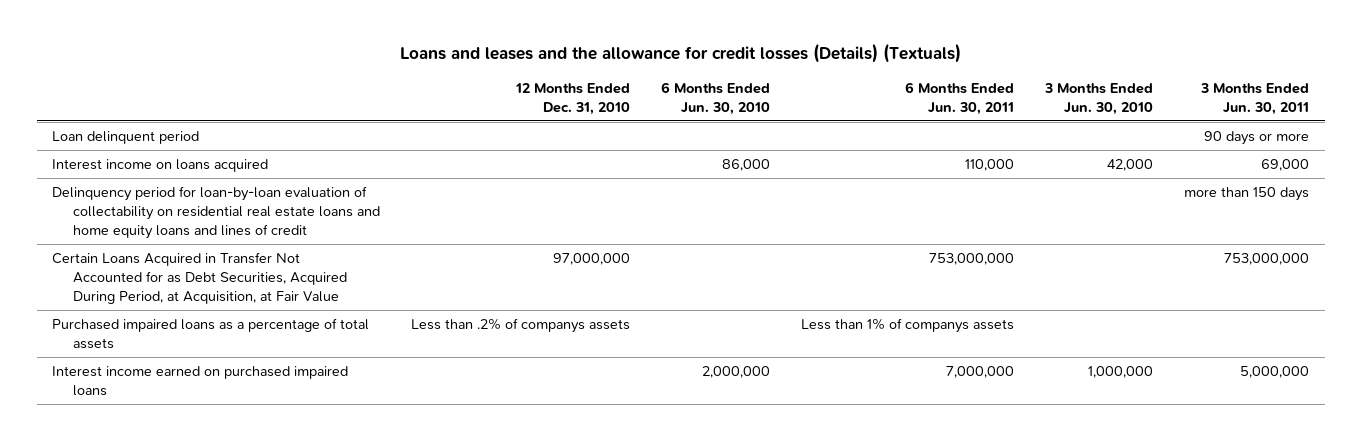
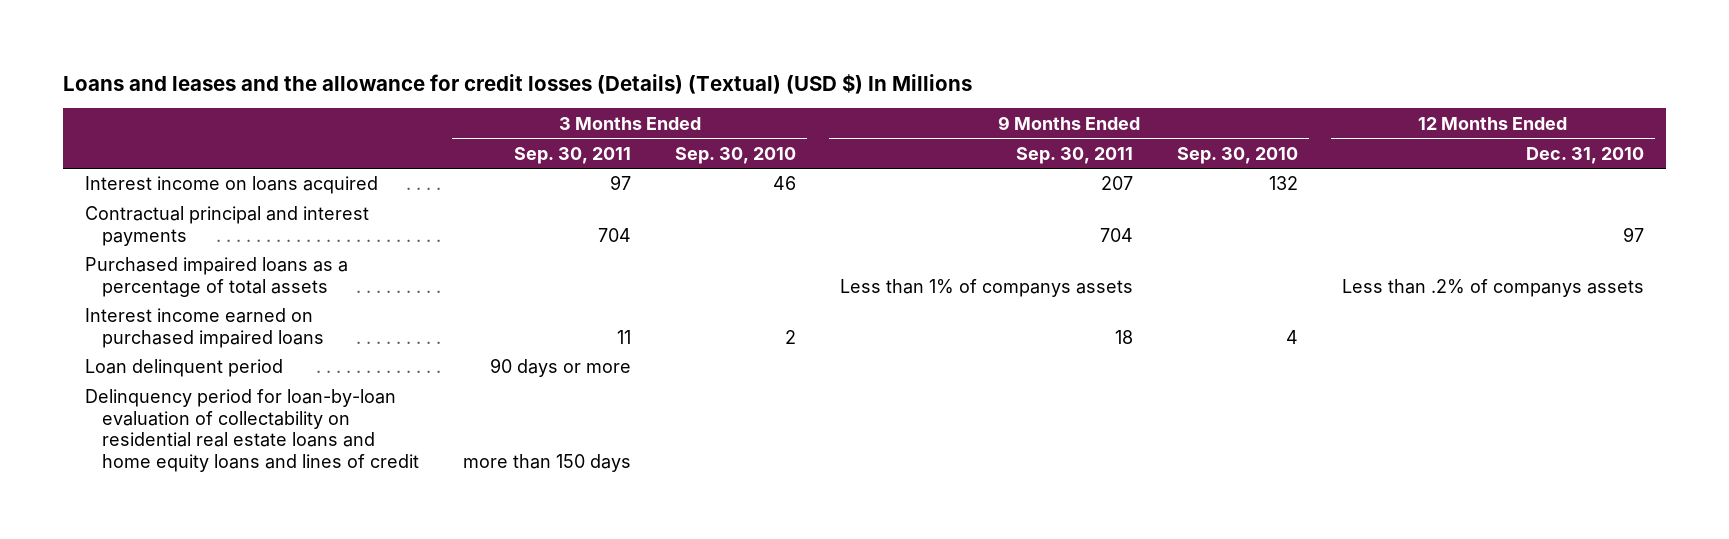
- Loans and leases and the allowance for credit losses (Details) (Textuals)
+ Loans and leases and the allowance for credit losses (Details) (Textual) (USD $) In Millions
- | 12 Months Ended Dec. 31, 2010 | 6 Months Ended Jun. 30, 2010 | 6 Months Ended Jun. 30, 2011 | 3 Months Ended Jun. 30, 2010 | 3 Months Ended Jun. 30, 2011
+ | 3 Months Ended Sep. 30, 2011 | 3 Months Ended Sep. 30, 2010 | 9 Months Ended Sep. 30, 2011 | 9 Months Ended Sep. 30, 2010 | 12 Months Ended Dec. 31, 2010
- Certain Loans Acquired in Transfer Not Accounted for as Debt Securities, Acquired During Period, at Acquisition, at Fair Value | 97,000,000 | | 753,000,000 | | 753,000,000
+ Contractual principal and interest payments | 704 | | 704 | | 97
moved down: Loan delinquent period | 90 days or more | | | |
moved down: Delinquency period for loan-by-loan evaluation of collectability on residential real estate loans and home equity loans and lines of credit | more than 150 days | | | |

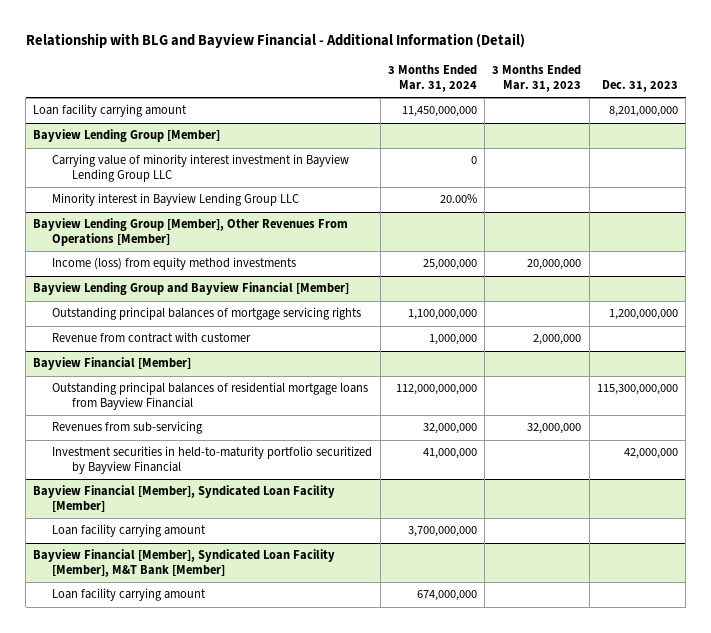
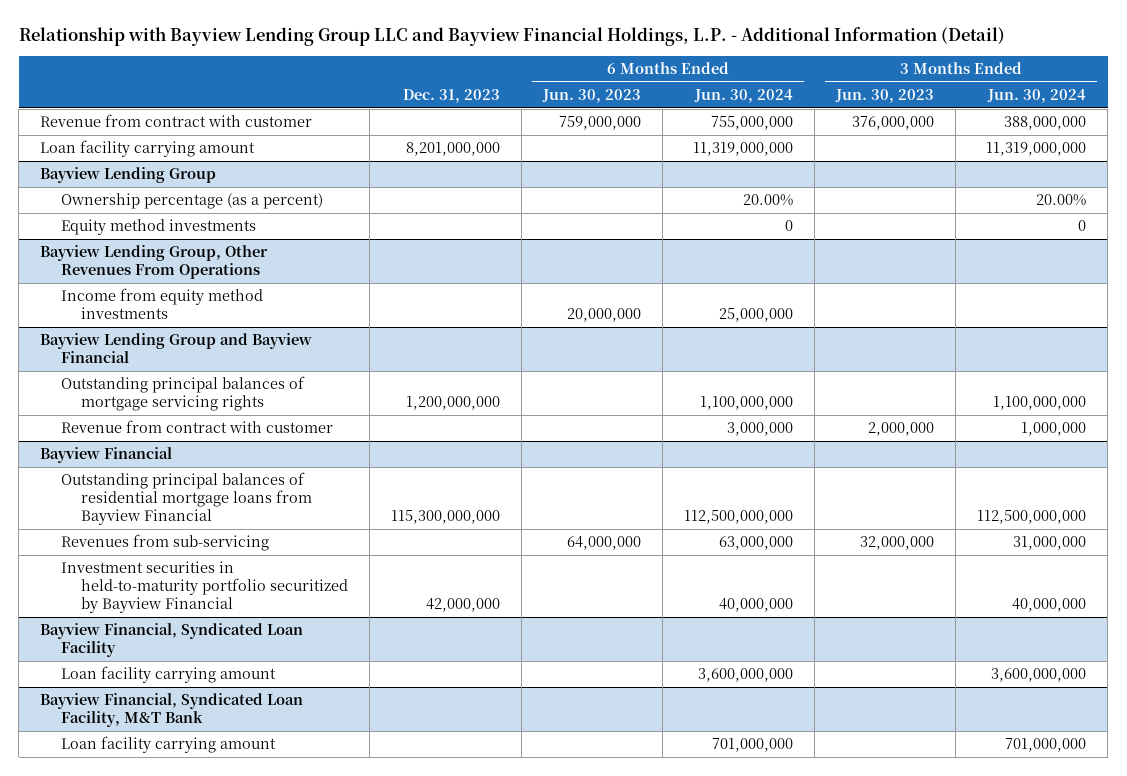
- Relationship with BLG and Bayview Financial - Additional Information (Detail)
+ Relationship with Bayview Lending Group LLC and Bayview Financial Holdings, L.P. - Additional Information (Detail)
- | 3 Months Ended Mar. 31, 2024 | 3 Months Ended Mar. 31, 2023 | Dec. 31, 2023
+ | Dec. 31, 2023 | 6 Months Ended Jun. 30, 2023 | 6 Months Ended Jun. 30, 2024 | 3 Months Ended Jun. 30, 2023 | 3 Months Ended Jun. 30, 2024
+ Revenue from contract with customer | | 759,000,000 | 755,000,000 | 376,000,000 | 388,000,000
- Bayview Lending Group [Member]
- Carrying value of minority interest investment in Bayview Lending Group LLC | 0 | |
- Minority interest in Bayview Lending Group LLC | 20.00% | |
- Bayview Lending Group [Member], Other Revenues From Operations [Member]
- Income (loss) from equity method investments | 25,000,000 | 20,000,000 |
- Bayview Lending Group and Bayview Financial [Member]
+ Bayview Lending Group
+ Ownership percentage (as a percent) | | | 20.00% | | 20.00%
+ Equity method investments | | | 0 | | 0
+ Bayview Lending Group, Other Revenues From Operations
+ Income from equity method investments | | 20,000,000 | 25,000,000 | |
+ Bayview Lending Group and Bayview Financial
- Bayview Financial [Member]
+ Bayview Financial
- Bayview Financial [Member], Syndicated Loan Facility [Member]
+ Bayview Financial, Syndicated Loan Facility
- Bayview Financial [Member], Syndicated Loan Facility [Member], M&T Bank [Member]
+ Bayview Financial, Syndicated Loan Facility, M&T Bank

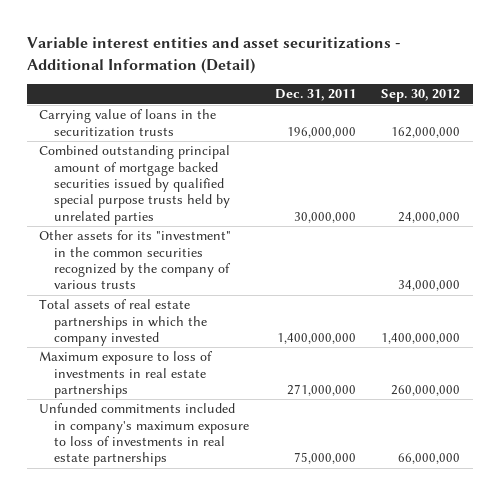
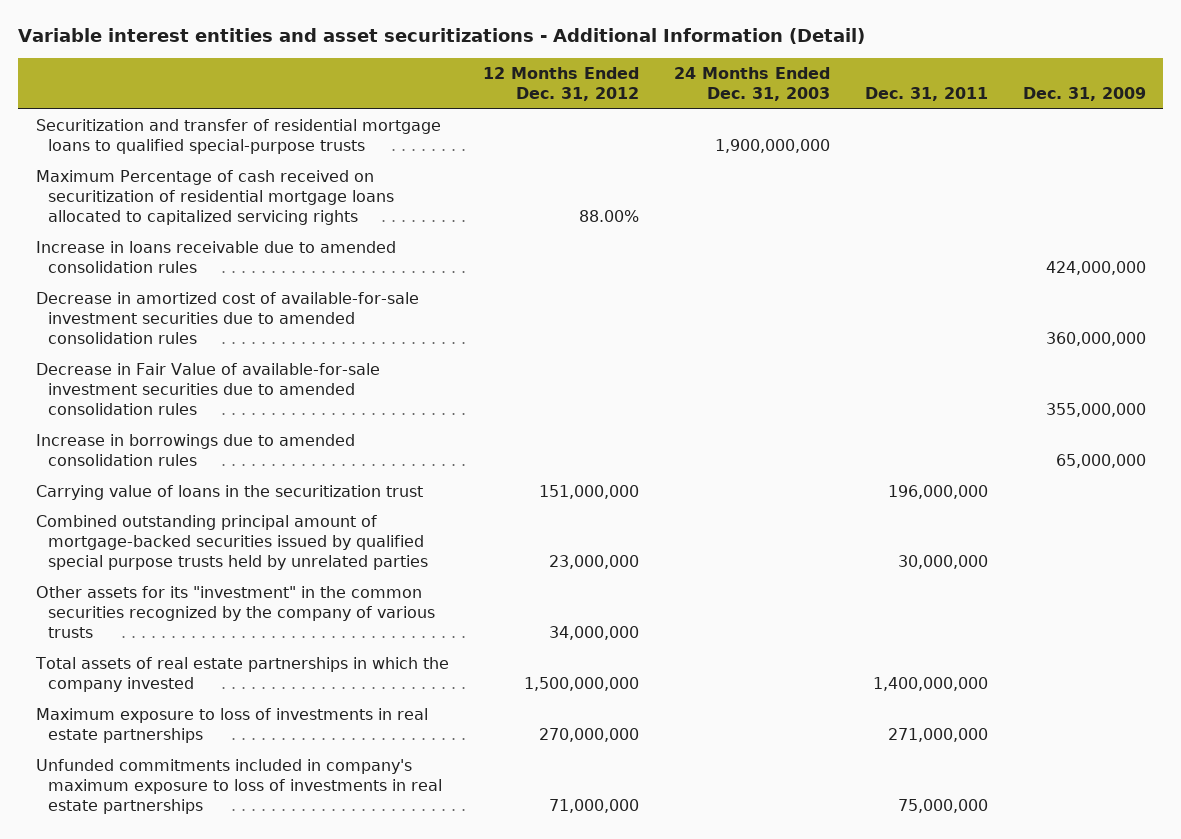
- | Dec. 31, 2011 | Sep. 30, 2012
+ | 12 Months Ended Dec. 31, 2012 | 24 Months Ended Dec. 31, 2003 | Dec. 31, 2011 | Dec. 31, 2009
- Carrying value of loans in the securitization trusts | 196,000,000 | 162,000,000
- Combined outstanding principal amount of mortgage backed securities issued by qualified special purpose trusts held by unrelated parties | 30,000,000 | 24,000,000
+ Securitization and transfer of residential mortgage loans to qualified special-purpose trusts | | 1,900,000,000 | |
+ Maximum Percentage of cash received on securitization of residential mortgage loans allocated to capitalized servicing rights | 88.00% | | |
+ Increase in loans receivable due to amended consolidation rules | | | | 424,000,000
+ Decrease in amortized cost of available-for-sale investment securities due to amended consolidation rules | | | | 360,000,000
+ Decrease in Fair Value of available-for-sale investment securities due to amended consolidation rules | | | | 355,000,000
+ Increase in borrowings due to amended consolidation rules | | | | 65,000,000
+ Carrying value of loans in the securitization trust | 151,000,000 | | 196,000,000 |
+ Combined outstanding principal amount of mortgage-backed securities issued by qualified special purpose trusts held by unrelated parties | 23,000,000 | | 30,000,000 |

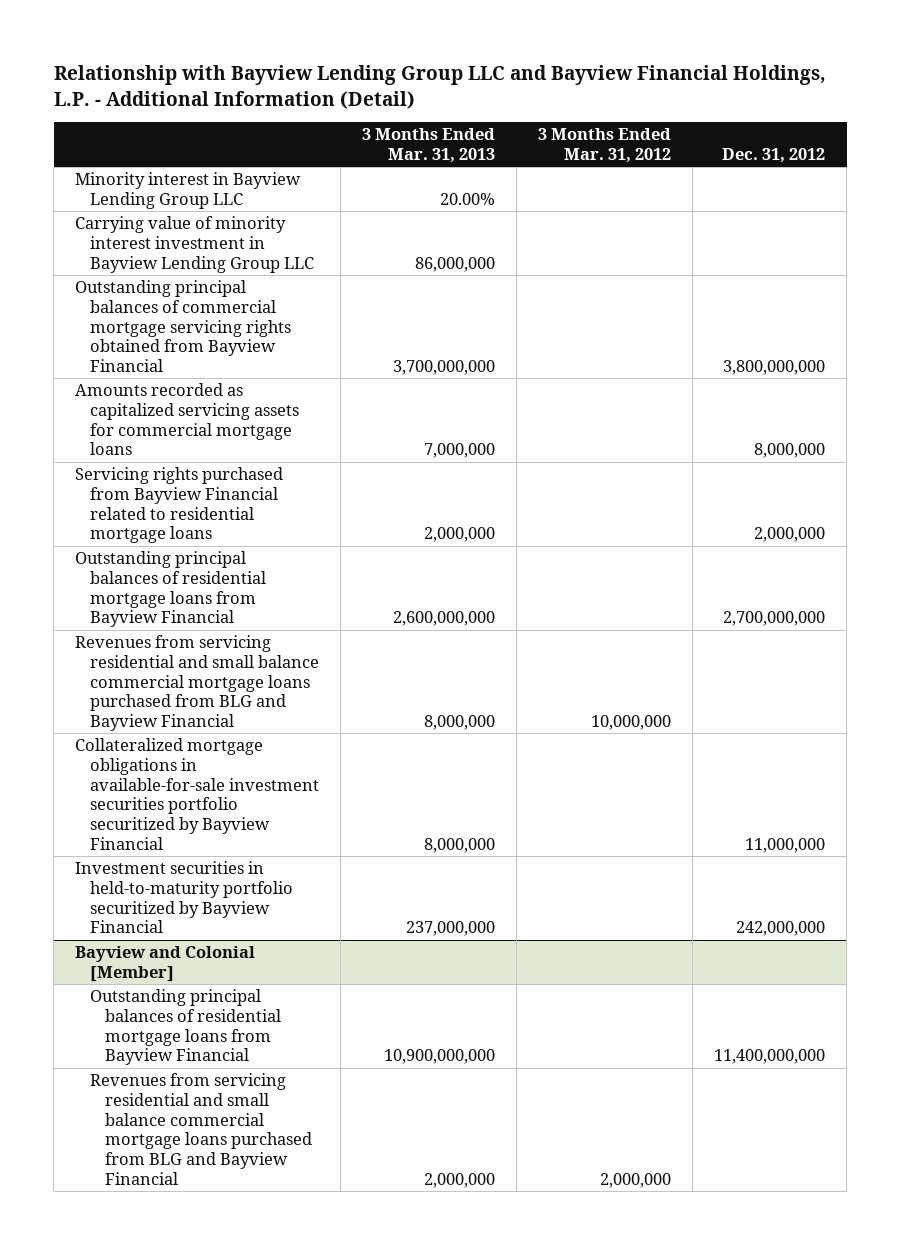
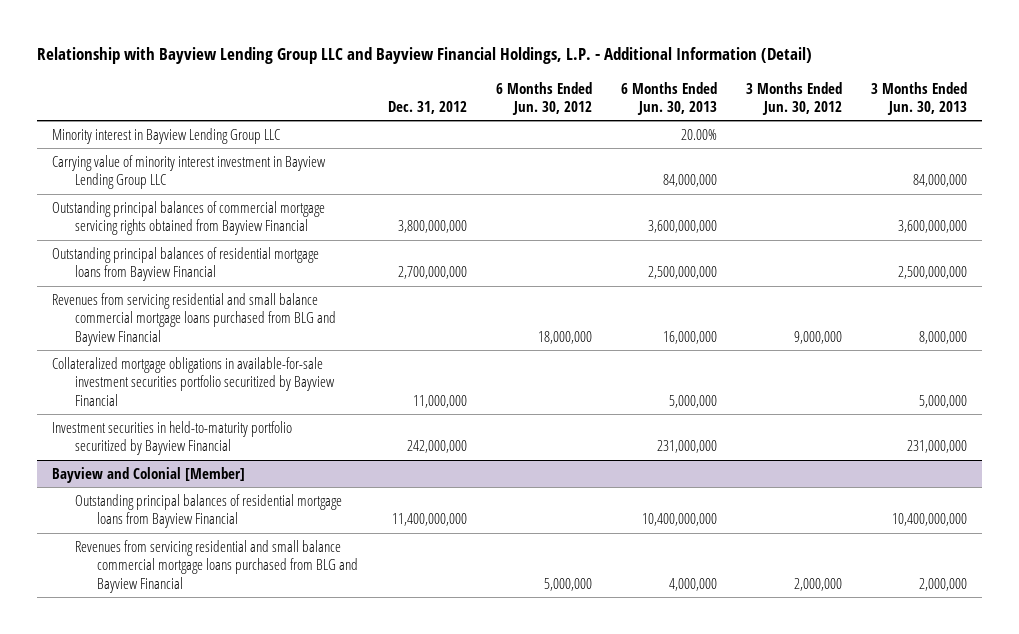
- | 3 Months Ended Mar. 31, 2013 | 3 Months Ended Mar. 31, 2012 | Dec. 31, 2012
+ | Dec. 31, 2012 | 6 Months Ended Jun. 30, 2012 | 6 Months Ended Jun. 30, 2013 | 3 Months Ended Jun. 30, 2012 | 3 Months Ended Jun. 30, 2013
- Amounts recorded as capitalized servicing assets for commercial mortgage loans | 7,000,000 | | 8,000,000
- Servicing rights purchased from Bayview Financial related to residential mortgage loans | 2,000,000 | | 2,000,000

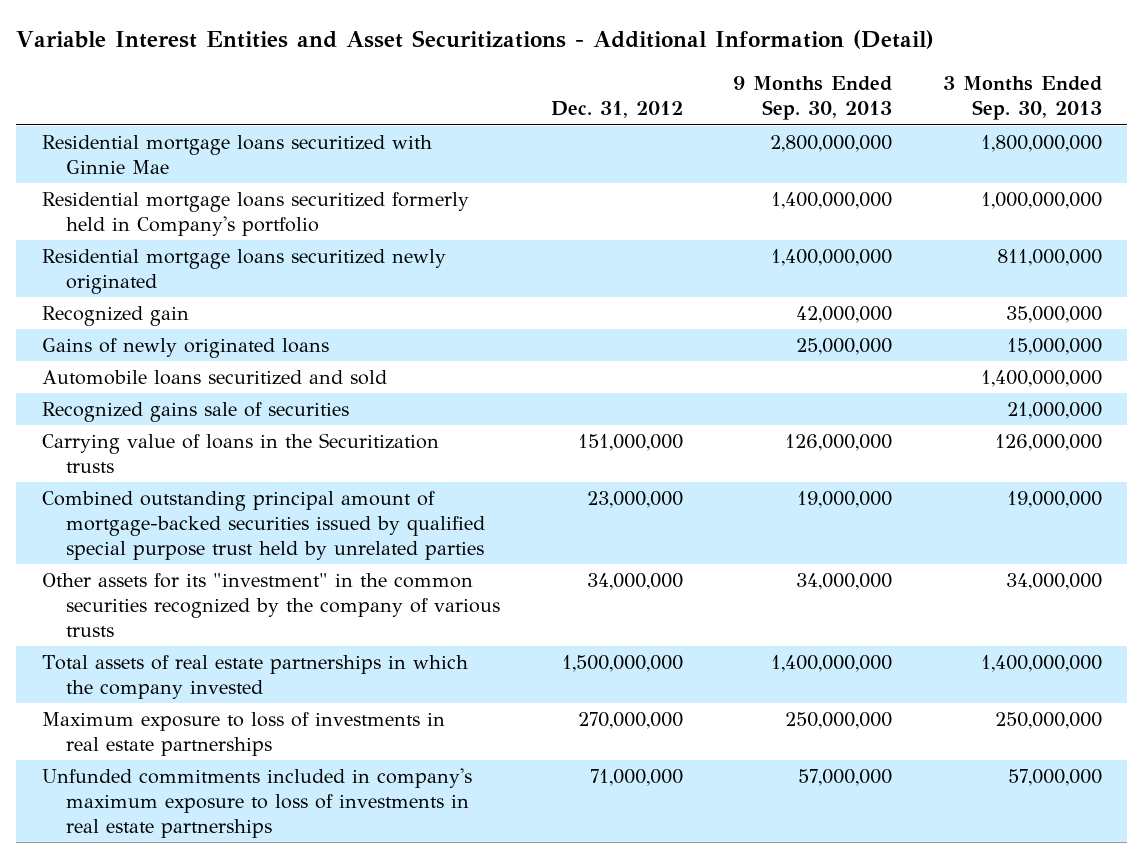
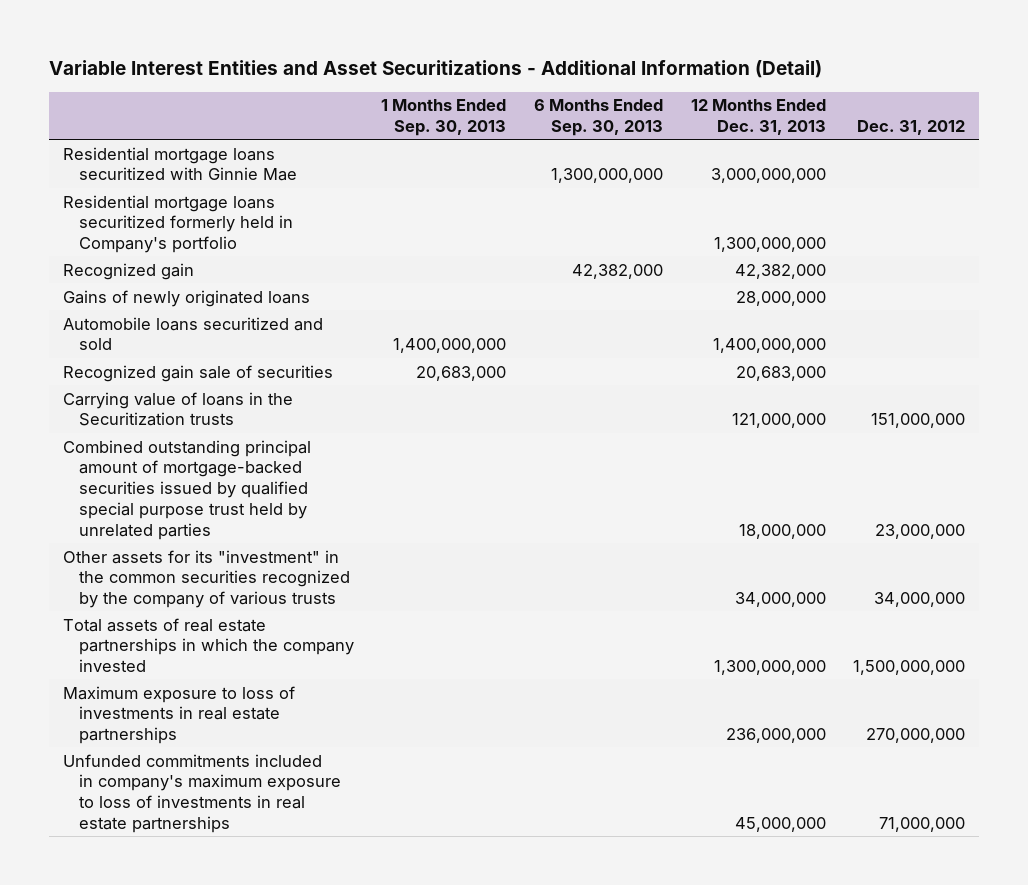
- | Dec. 31, 2012 | 9 Months Ended Sep. 30, 2013 | 3 Months Ended Sep. 30, 2013
+ | 1 Months Ended Sep. 30, 2013 | 6 Months Ended Sep. 30, 2013 | 12 Months Ended Dec. 31, 2013 | Dec. 31, 2012
- Residential mortgage loans securitized newly originated | | 1,400,000,000 | 811,000,000
- Recognized gains sale of securities | | | 21,000,000
+ Recognized gain sale of securities | 20,683,000 | | 20,683,000 |

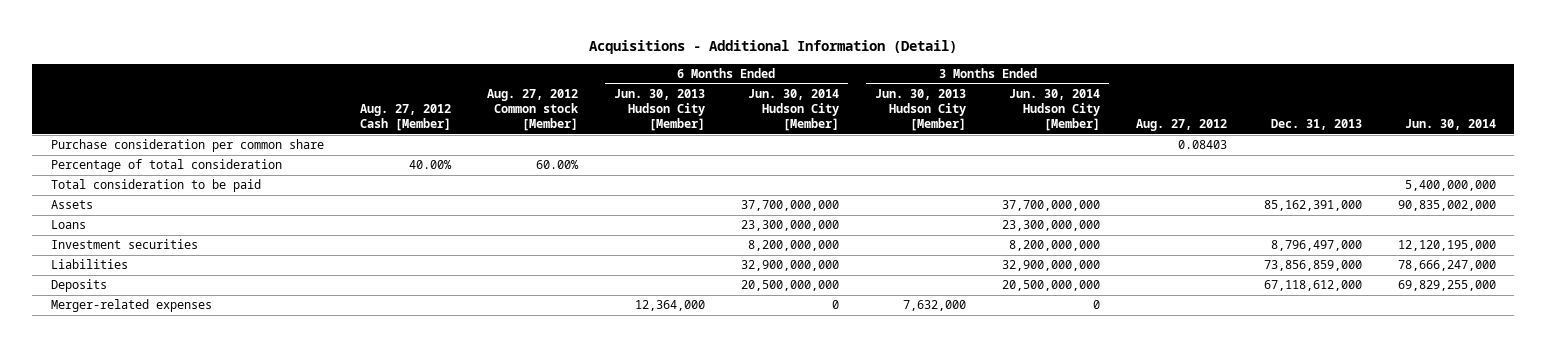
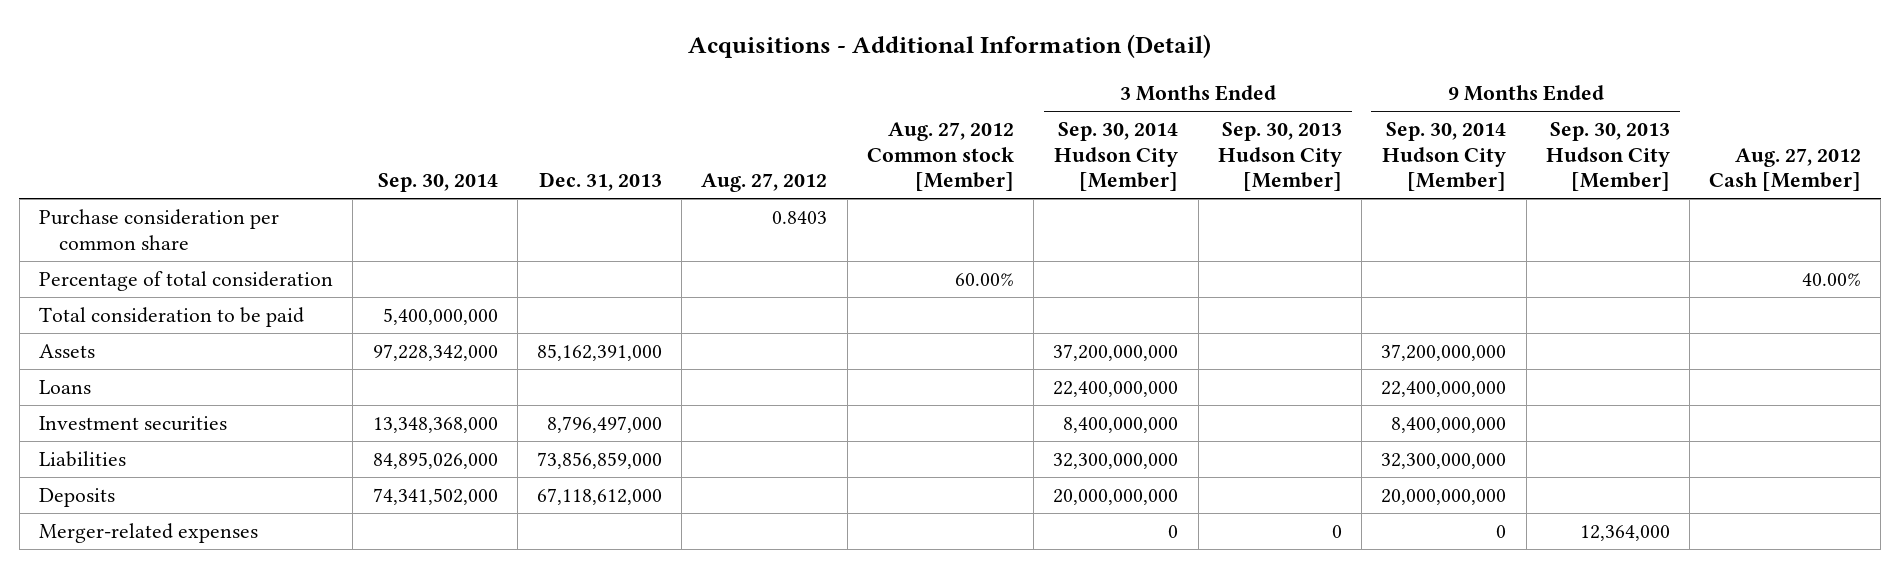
- | Aug. 27, 2012 Cash [Member] | Aug. 27, 2012 Common stock [Member] | 6 Months Ended Jun. 30, 2013 Hudson City [Member] | 6 Months Ended Jun. 30, 2014 Hudson City [Member] | 3 Months Ended Jun. 30, 2013 Hudson City [Member] | 3 Months Ended Jun. 30, 2014 Hudson City [Member] | Aug. 27, 2012 | Dec. 31, 2013 | Jun. 30, 2014
+ | Sep. 30, 2014 | Dec. 31, 2013 | Aug. 27, 2012 | Aug. 27, 2012 Common stock [Member] | 3 Months Ended Sep. 30, 2014 Hudson City [Member] | 3 Months Ended Sep. 30, 2013 Hudson City [Member] | 9 Months Ended Sep. 30, 2014 Hudson City [Member] | 9 Months Ended Sep. 30, 2013 Hudson City [Member] | Aug. 27, 2012 Cash [Member]
- Purchase consideration per common share | | | | | | | 0.08403 | |
+ Purchase consideration per common share | | | 0.8403 | | | | | |

